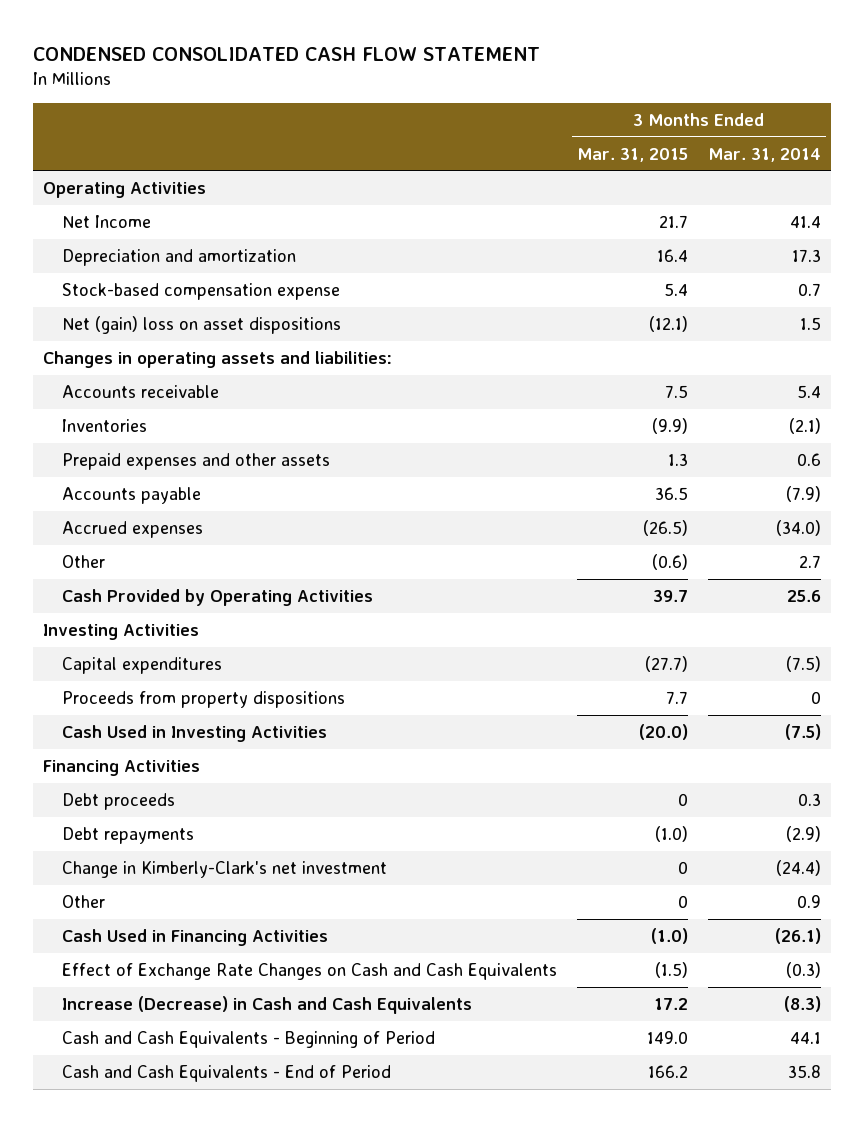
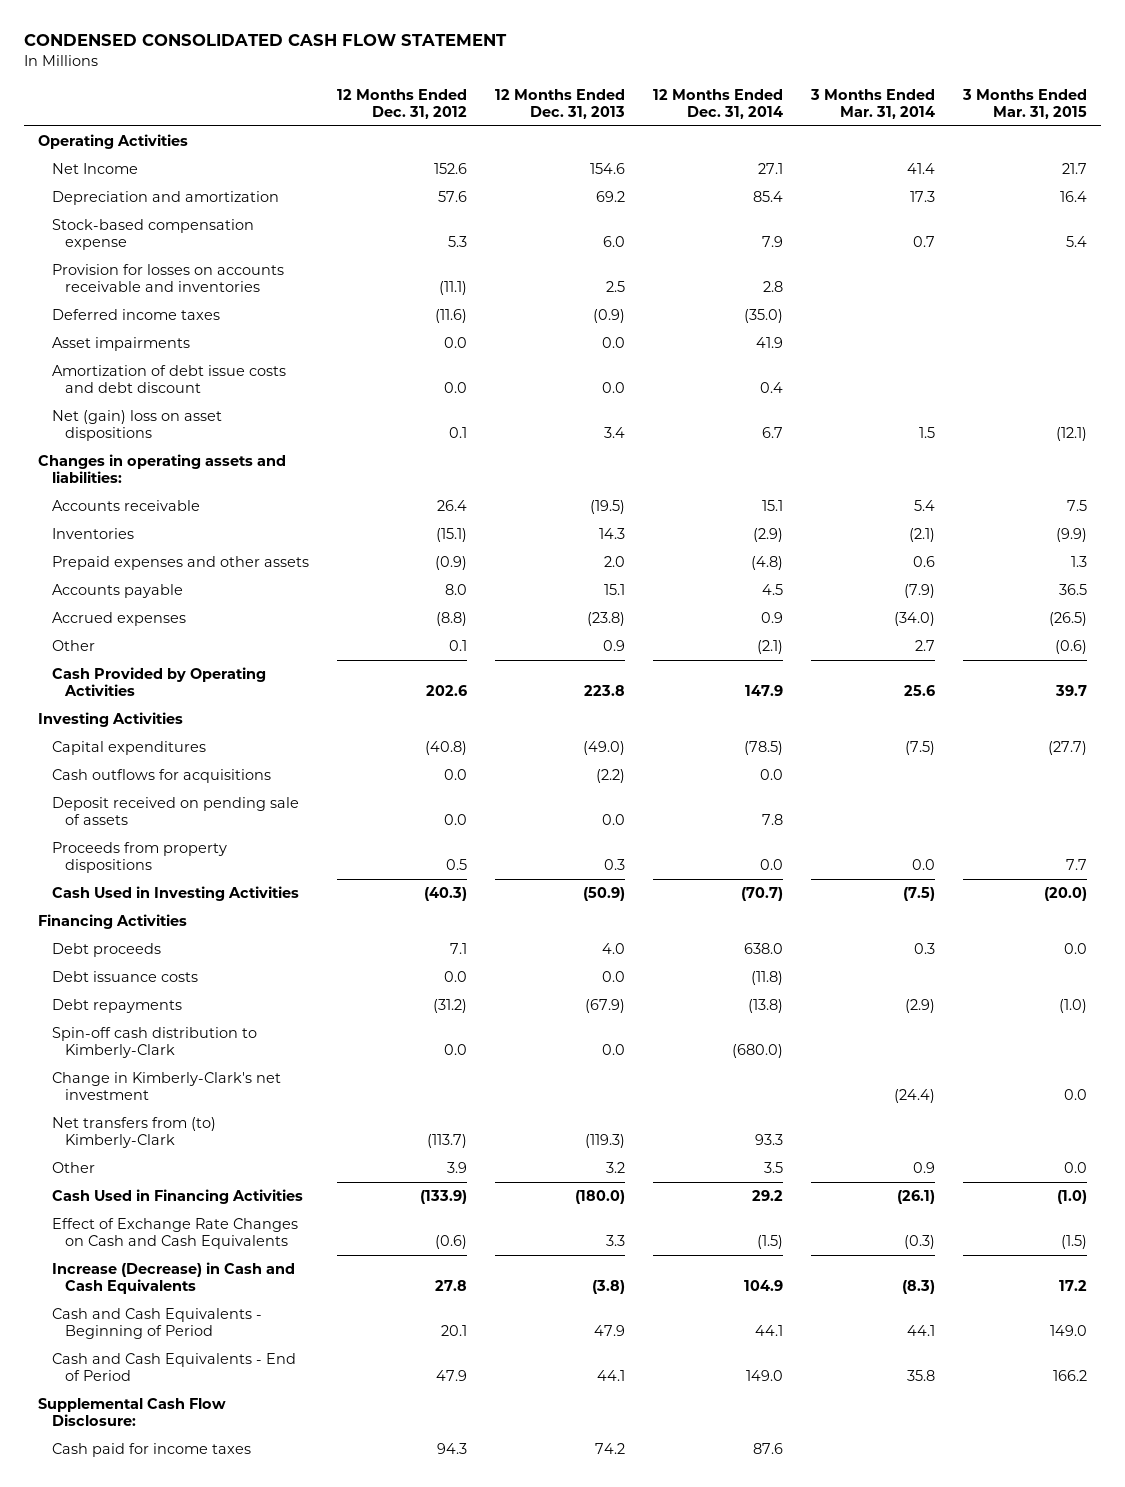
- | 3 Months Ended Mar. 31, 2015 | 3 Months Ended Mar. 31, 2014
+ | 12 Months Ended Dec. 31, 2012 | 12 Months Ended Dec. 31, 2013 | 12 Months Ended Dec. 31, 2014 | 3 Months Ended Mar. 31, 2014 | 3 Months Ended Mar. 31, 2015
+ Provision for losses on accounts receivable and inventories | (11.1) | 2.5 | 2.8 | |
+ Deferred income taxes | (11.6) | (0.9) | (35.0) | |
+ Asset impairments | 0.0 | 0.0 | 41.9 | |
+ Amortization of debt issue costs and debt discount | 0.0 | 0.0 | 0.4 | |
- Proceeds from property dispositions | 7.7 | 0
+ Cash outflows for acquisitions | 0.0 | (2.2) | 0.0 | |
+ Deposit received on pending sale of assets | 0.0 | 0.0 | 7.8 | |
+ Proceeds from property dispositions | 0.5 | 0.3 | 0.0 | 0.0 | 7.7
- Debt proceeds | 0 | 0.3
+ Debt proceeds | 7.1 | 4.0 | 638.0 | 0.3 | 0.0
+ Debt issuance costs | 0.0 | 0.0 | (11.8) | |
- Change in Kimberly-Clark's net investment | 0 | (24.4)
- Other | 0 | 0.9
+ Spin-off cash distribution to Kimberly-Clark | 0.0 | 0.0 | (680.0) | |
+ Change in Kimberly-Clark's net investment | | | | (24.4) | 0.0
+ Net transfers from (to) Kimberly-Clark | (113.7) | (119.3) | 93.3 | |
+ Other | 3.9 | 3.2 | 3.5 | 0.9 | 0.0
+ Supplemental Cash Flow Disclosure:
+ Cash paid for income taxes | 94.3 | 74.2 | 87.6 | |

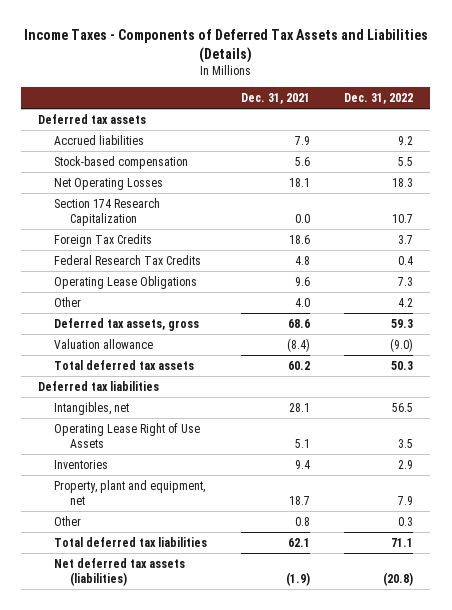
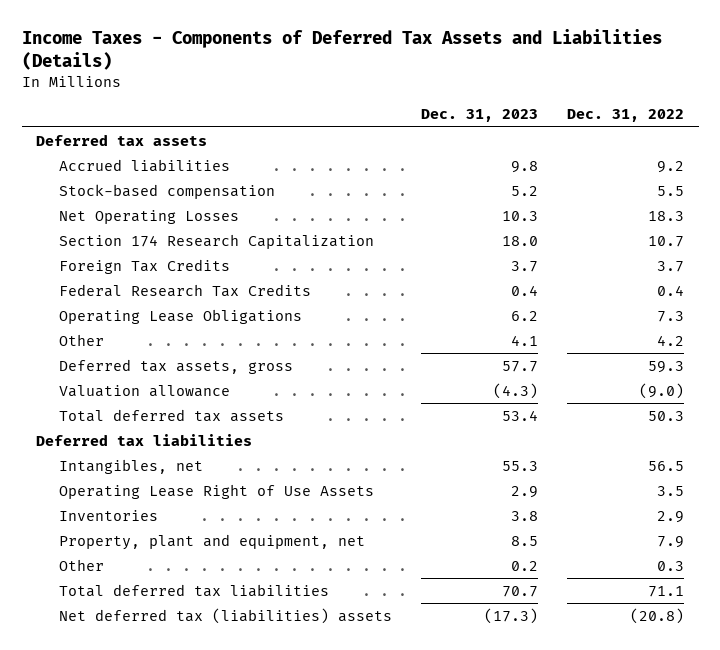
- | Dec. 31, 2021 | Dec. 31, 2022
+ | Dec. 31, 2023 | Dec. 31, 2022
- Net deferred tax assets (liabilities) | (1.9) | (20.8)
+ Net deferred tax (liabilities) assets | (17.3) | (20.8)

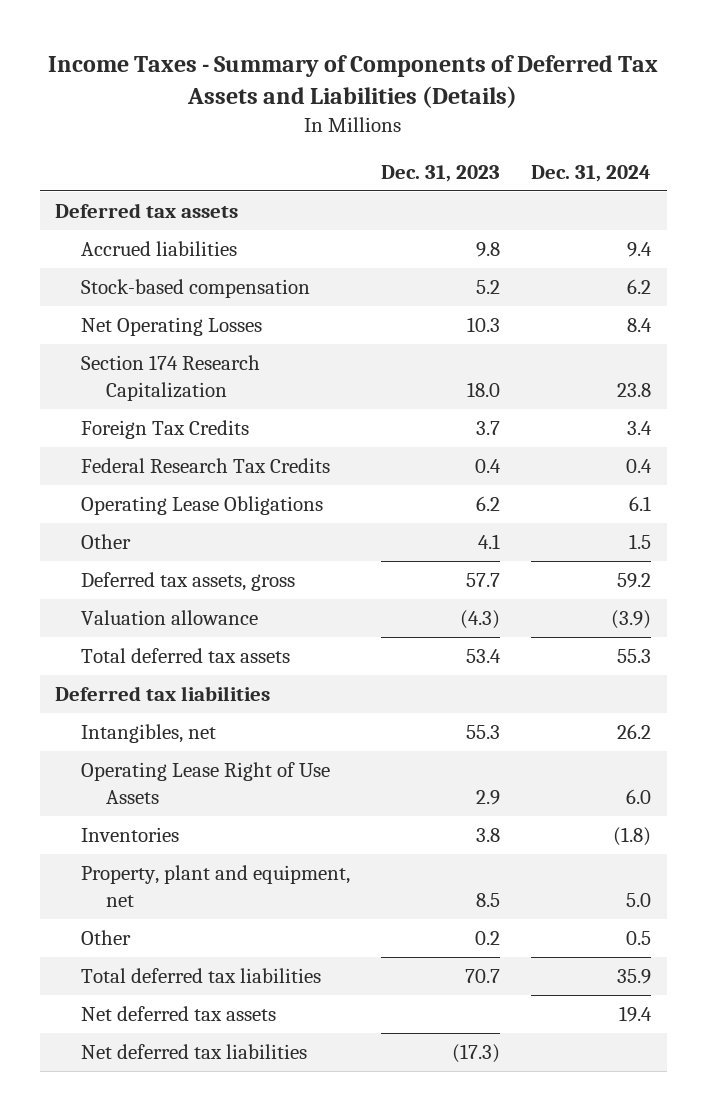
- Income Taxes - Components of Deferred Tax Assets and Liabilities (Details)
+ Income Taxes - Summary of Components of Deferred Tax Assets and Liabilities (Details)
- | Dec. 31, 2023 | Dec. 31, 2022
+ | Dec. 31, 2023 | Dec. 31, 2024
- Net deferred tax (liabilities) assets | (17.3) | (20.8)
+ Net deferred tax assets | | 19.4
+ Net deferred tax liabilities | (17.3) |

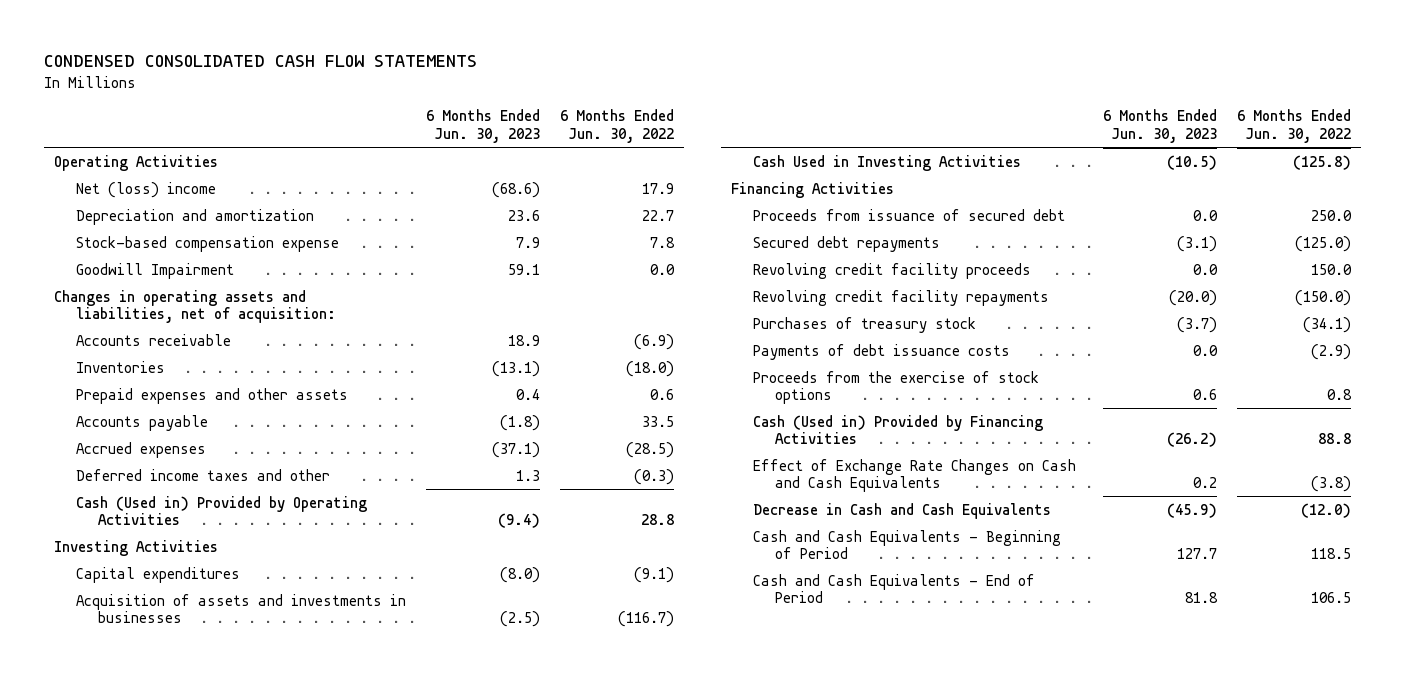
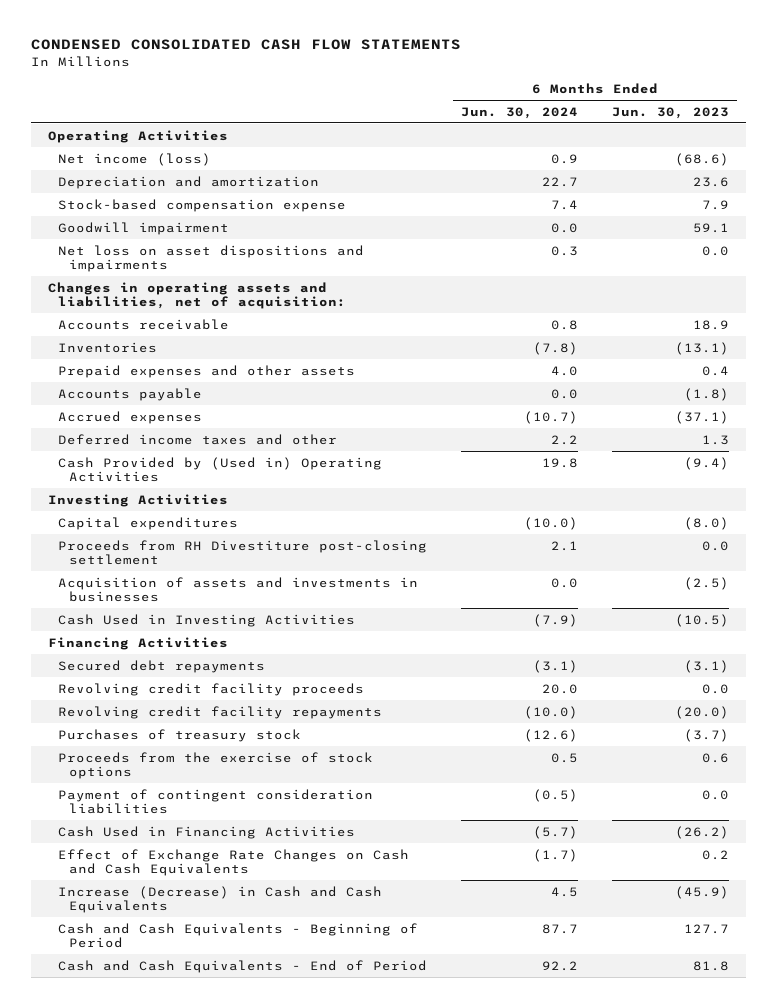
- | 6 Months Ended Jun. 30, 2023 | 6 Months Ended Jun. 30, 2022
+ | 6 Months Ended Jun. 30, 2024 | 6 Months Ended Jun. 30, 2023
- Net (loss) income | (68.6) | 17.9
+ Net income (loss) | 0.9 | (68.6)
- Goodwill Impairment | 59.1 | 0.0
+ Goodwill impairment | 0.0 | 59.1
+ Net loss on asset dispositions and impairments | 0.3 | 0.0
- Cash (Used in) Provided by Operating Activities | (9.4) | 28.8
+ Cash Provided by (Used in) Operating Activities | 19.8 | (9.4)
+ Proceeds from RH Divestiture post-closing settlement | 2.1 | 0.0
- Proceeds from issuance of secured debt | 0.0 | 250.0
- Payments of debt issuance costs | 0.0 | (2.9)
- Cash (Used in) Provided by Financing Activities | (26.2) | 88.8
+ Payment of contingent consideration liabilities | (0.5) | 0.0
+ Cash Used in Financing Activities | (5.7) | (26.2)
- Decrease in Cash and Cash Equivalents | (45.9) | (12.0)
+ Increase (Decrease) in Cash and Cash Equivalents | 4.5 | (45.9)

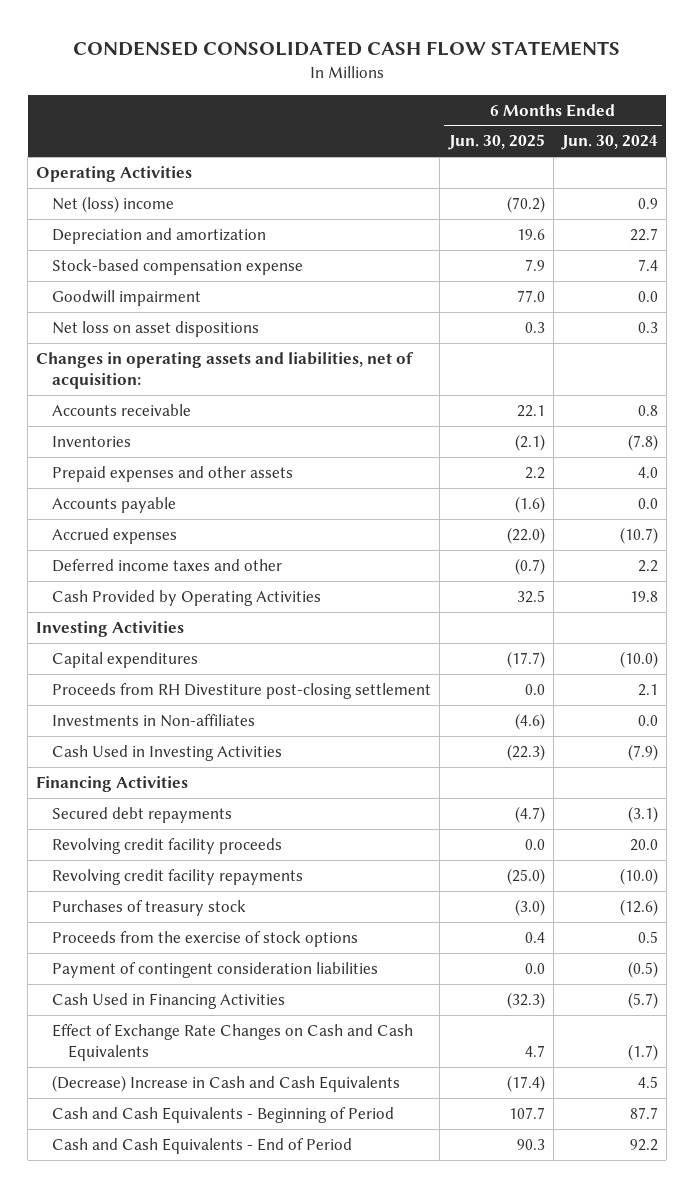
- | 6 Months Ended Jun. 30, 2024 | 6 Months Ended Jun. 30, 2023
+ | 6 Months Ended Jun. 30, 2025 | 6 Months Ended Jun. 30, 2024
- Net income (loss) | 0.9 | (68.6)
+ Net (loss) income | (70.2) | 0.9
- Net loss on asset dispositions and impairments | 0.3 | 0.0
+ Net loss on asset dispositions | 0.3 | 0.3
- Cash Provided by (Used in) Operating Activities | 19.8 | (9.4)
+ Cash Provided by Operating Activities | 32.5 | 19.8
- Acquisition of assets and investments in businesses | 0.0 | (2.5)
+ Investments in Non-affiliates | (4.6) | 0.0
- Increase (Decrease) in Cash and Cash Equivalents | 4.5 | (45.9)
+ (Decrease) Increase in Cash and Cash Equivalents | (17.4) | 4.5

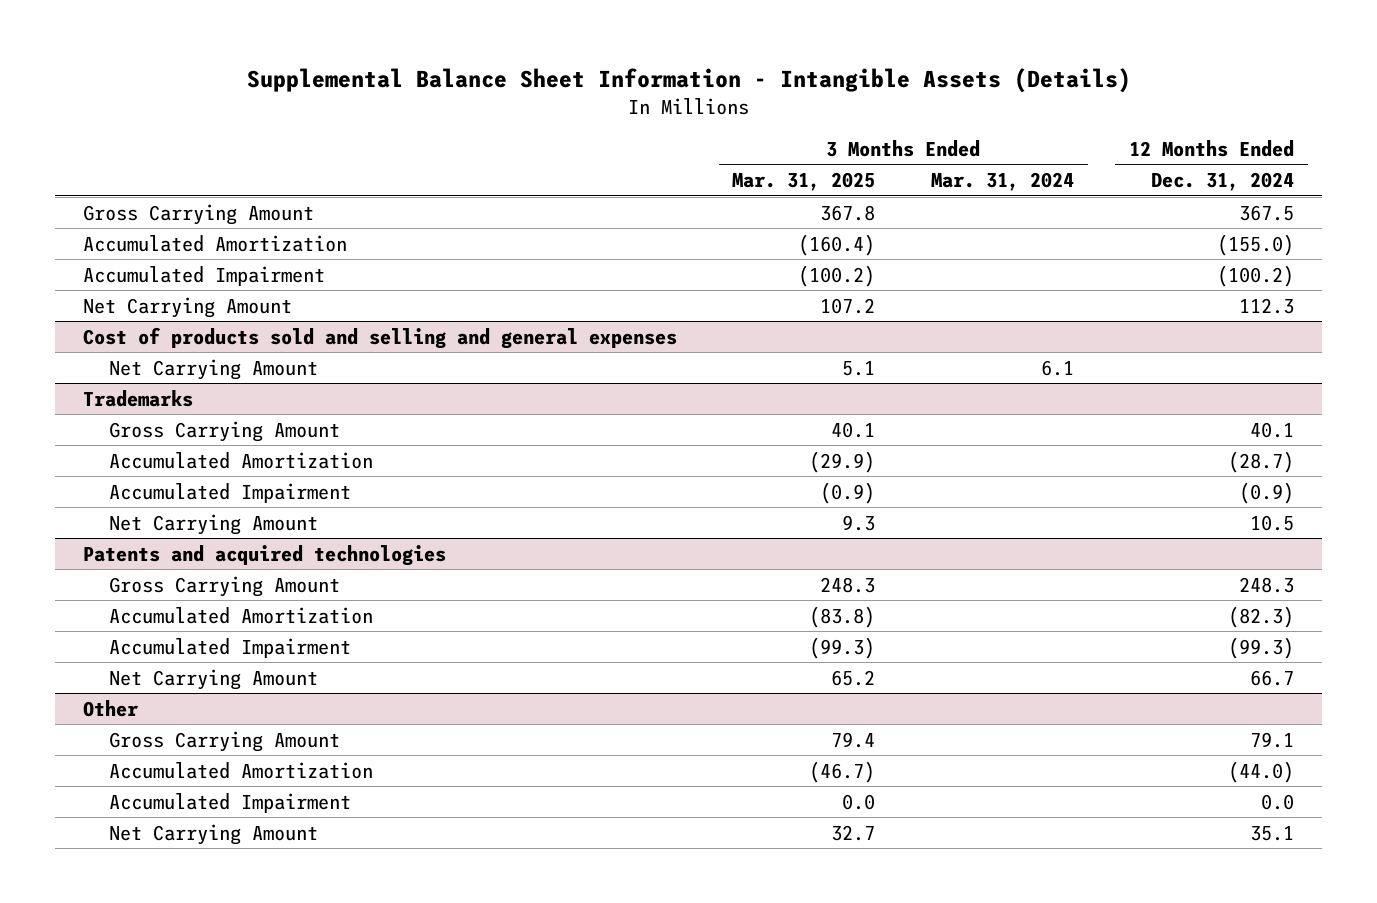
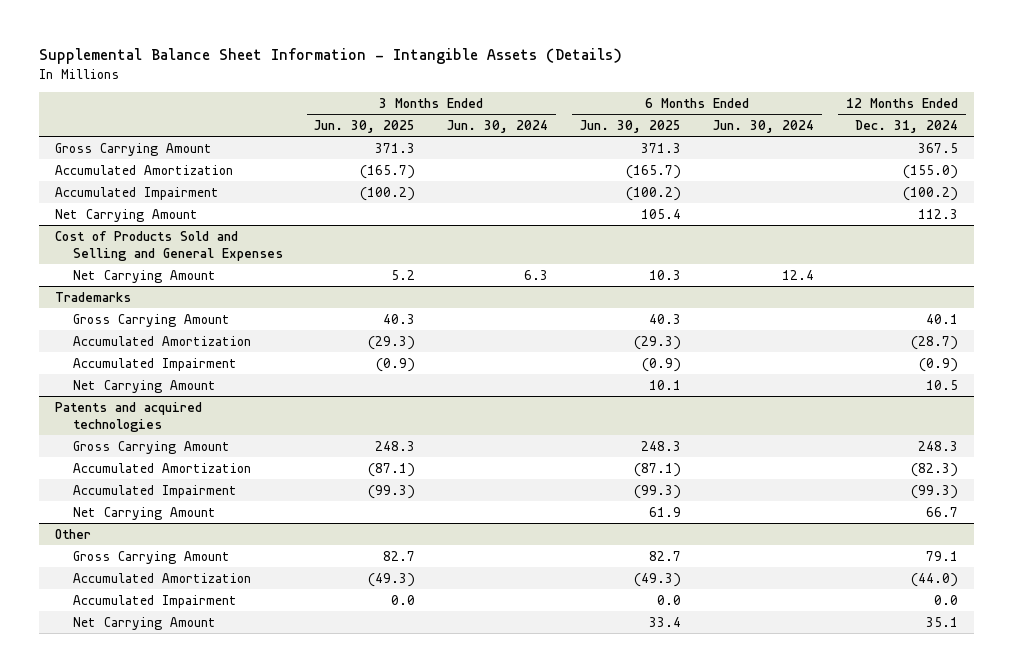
- | 3 Months Ended Mar. 31, 2025 | 3 Months Ended Mar. 31, 2024 | 12 Months Ended Dec. 31, 2024
+ | 3 Months Ended Jun. 30, 2025 | 3 Months Ended Jun. 30, 2024 | 6 Months Ended Jun. 30, 2025 | 6 Months Ended Jun. 30, 2024 | 12 Months Ended Dec. 31, 2024
- Cost of products sold and selling and general expenses
+ Cost of Products Sold and Selling and General Expenses

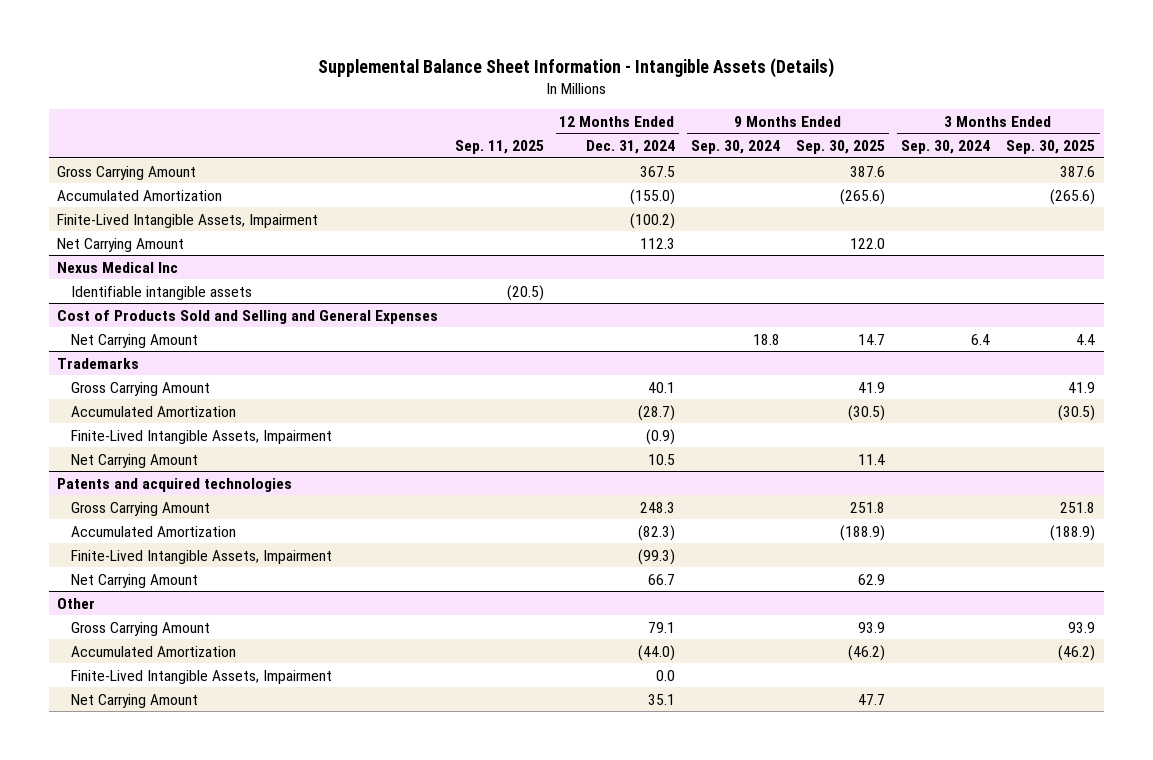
- | 3 Months Ended Jun. 30, 2025 | 3 Months Ended Jun. 30, 2024 | 6 Months Ended Jun. 30, 2025 | 6 Months Ended Jun. 30, 2024 | 12 Months Ended Dec. 31, 2024
+ | Sep. 11, 2025 | 12 Months Ended Dec. 31, 2024 | 9 Months Ended Sep. 30, 2024 | 9 Months Ended Sep. 30, 2025 | 3 Months Ended Sep. 30, 2024 | 3 Months Ended Sep. 30, 2025
- Accumulated Impairment | (100.2) | | (100.2) | | (100.2)
+ Finite-Lived Intangible Assets, Impairment | | (100.2) | | | |
+ Nexus Medical Inc
+ Identifiable intangible assets | (20.5) | | | | |
@ Trademarks
- Accumulated Impairment | (0.9) | | (0.9) | | (0.9)
+ Finite-Lived Intangible Assets, Impairment | | (0.9) | | | |
@ Patents and acquired technologies
- Accumulated Impairment | (99.3) | | (99.3) | | (99.3)
+ Finite-Lived Intangible Assets, Impairment | | (99.3) | | | |
@ Other
- Accumulated Impairment | 0.0 | | 0.0 | | 0.0
+ Finite-Lived Intangible Assets, Impairment | | 0.0 | | | |

